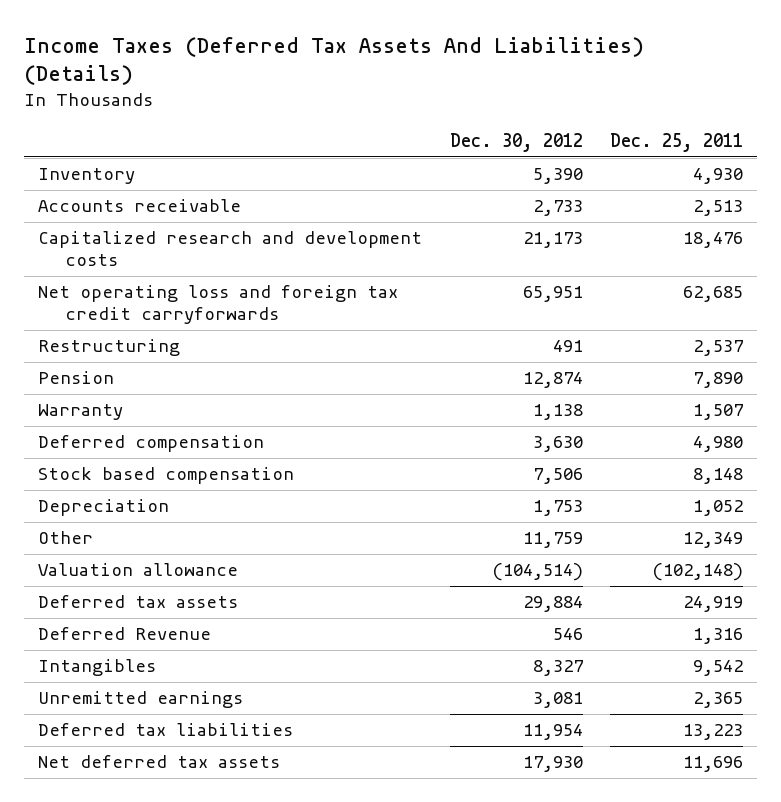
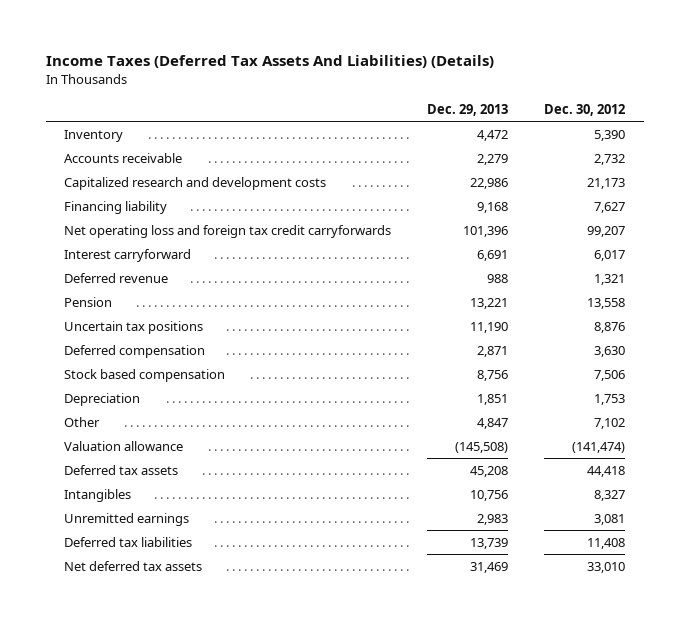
- | Dec. 30, 2012 | Dec. 25, 2011
+ | Dec. 29, 2013 | Dec. 30, 2012
- Accounts receivable | 2,733 | 2,513
+ Accounts receivable | 2,279 | 2,732
- Net operating loss and foreign tax credit carryforwards | 65,951 | 62,685
- Restructuring | 491 | 2,537
- Pension | 12,874 | 7,890
- Warranty | 1,138 | 1,507
+ Financing liability | 9,168 | 7,627
+ Net operating loss and foreign tax credit carryforwards | 101,396 | 99,207
+ Interest carryforward | 6,691 | 6,017
+ Deferred revenue | 988 | 1,321
+ Pension | 13,221 | 13,558
+ Uncertain tax positions | 11,190 | 8,876
- Other | 11,759 | 12,349
- Valuation allowance | (104,514) | (102,148)
- Deferred tax assets | 29,884 | 24,919
- Deferred Revenue | 546 | 1,316
+ Other | 4,847 | 7,102
+ Valuation allowance | (145,508) | (141,474)
+ Deferred tax assets | 45,208 | 44,418
- Deferred tax liabilities | 11,954 | 13,223
- Net deferred tax assets | 17,930 | 11,696
+ Deferred tax liabilities | 13,739 | 11,408
+ Net deferred tax assets | 31,469 | 33,010

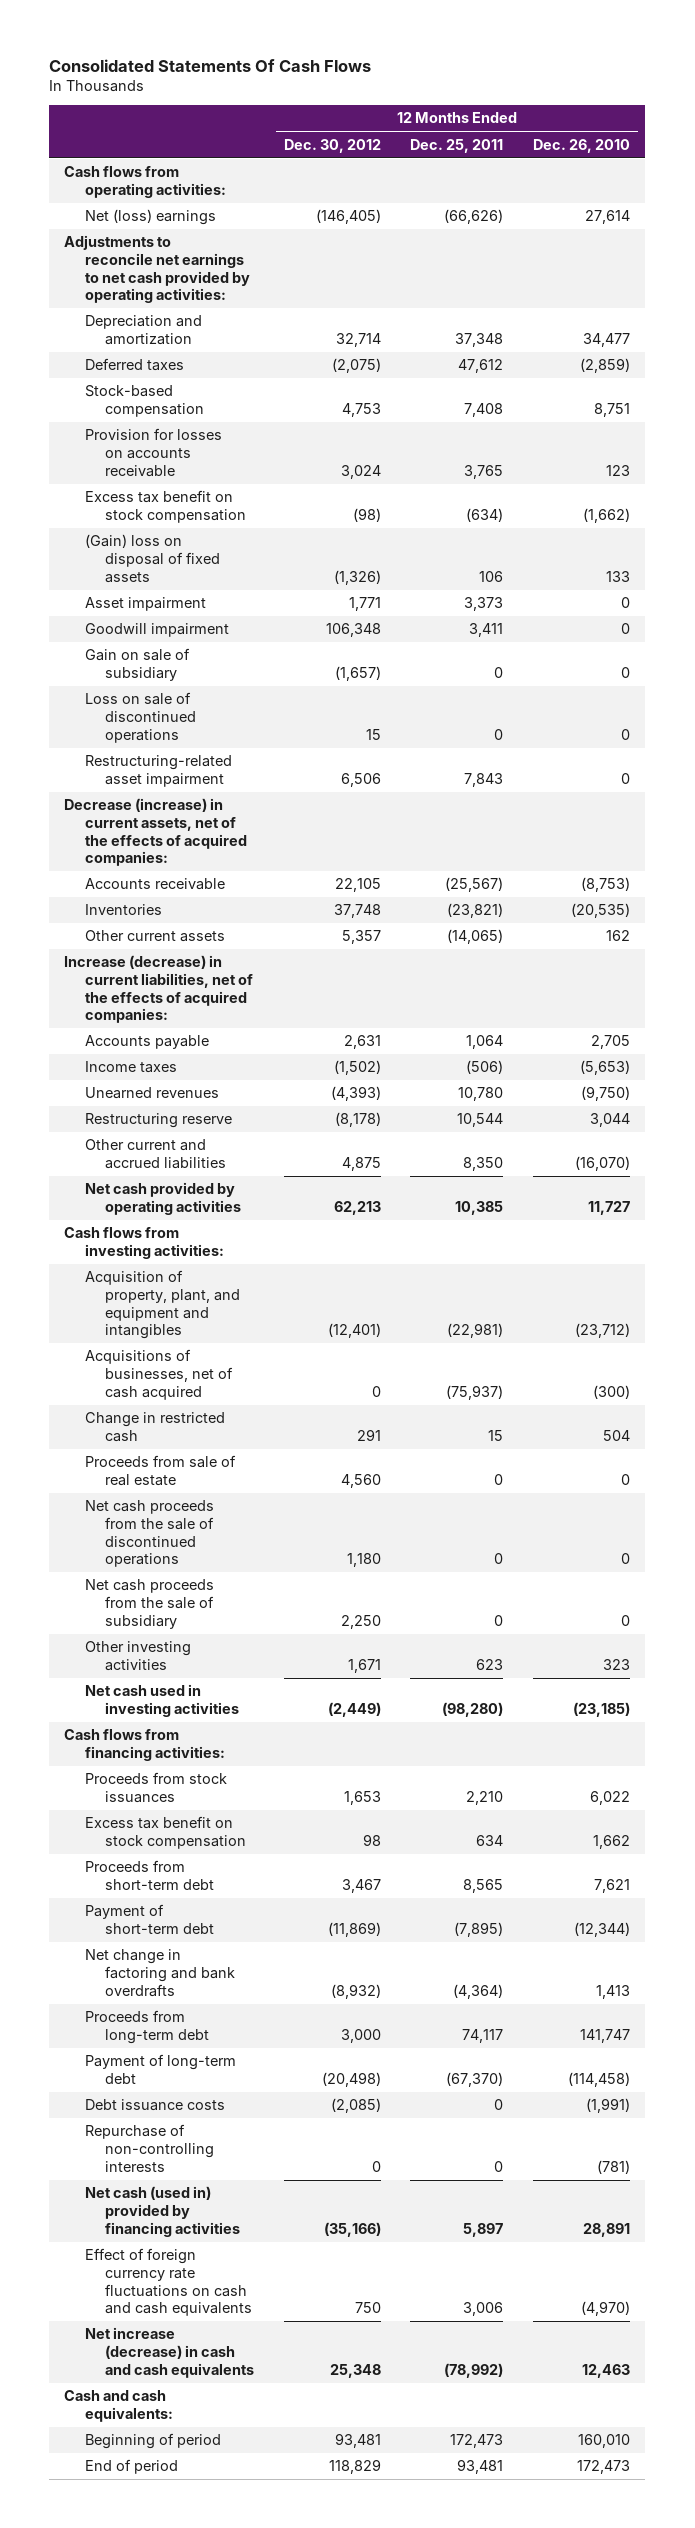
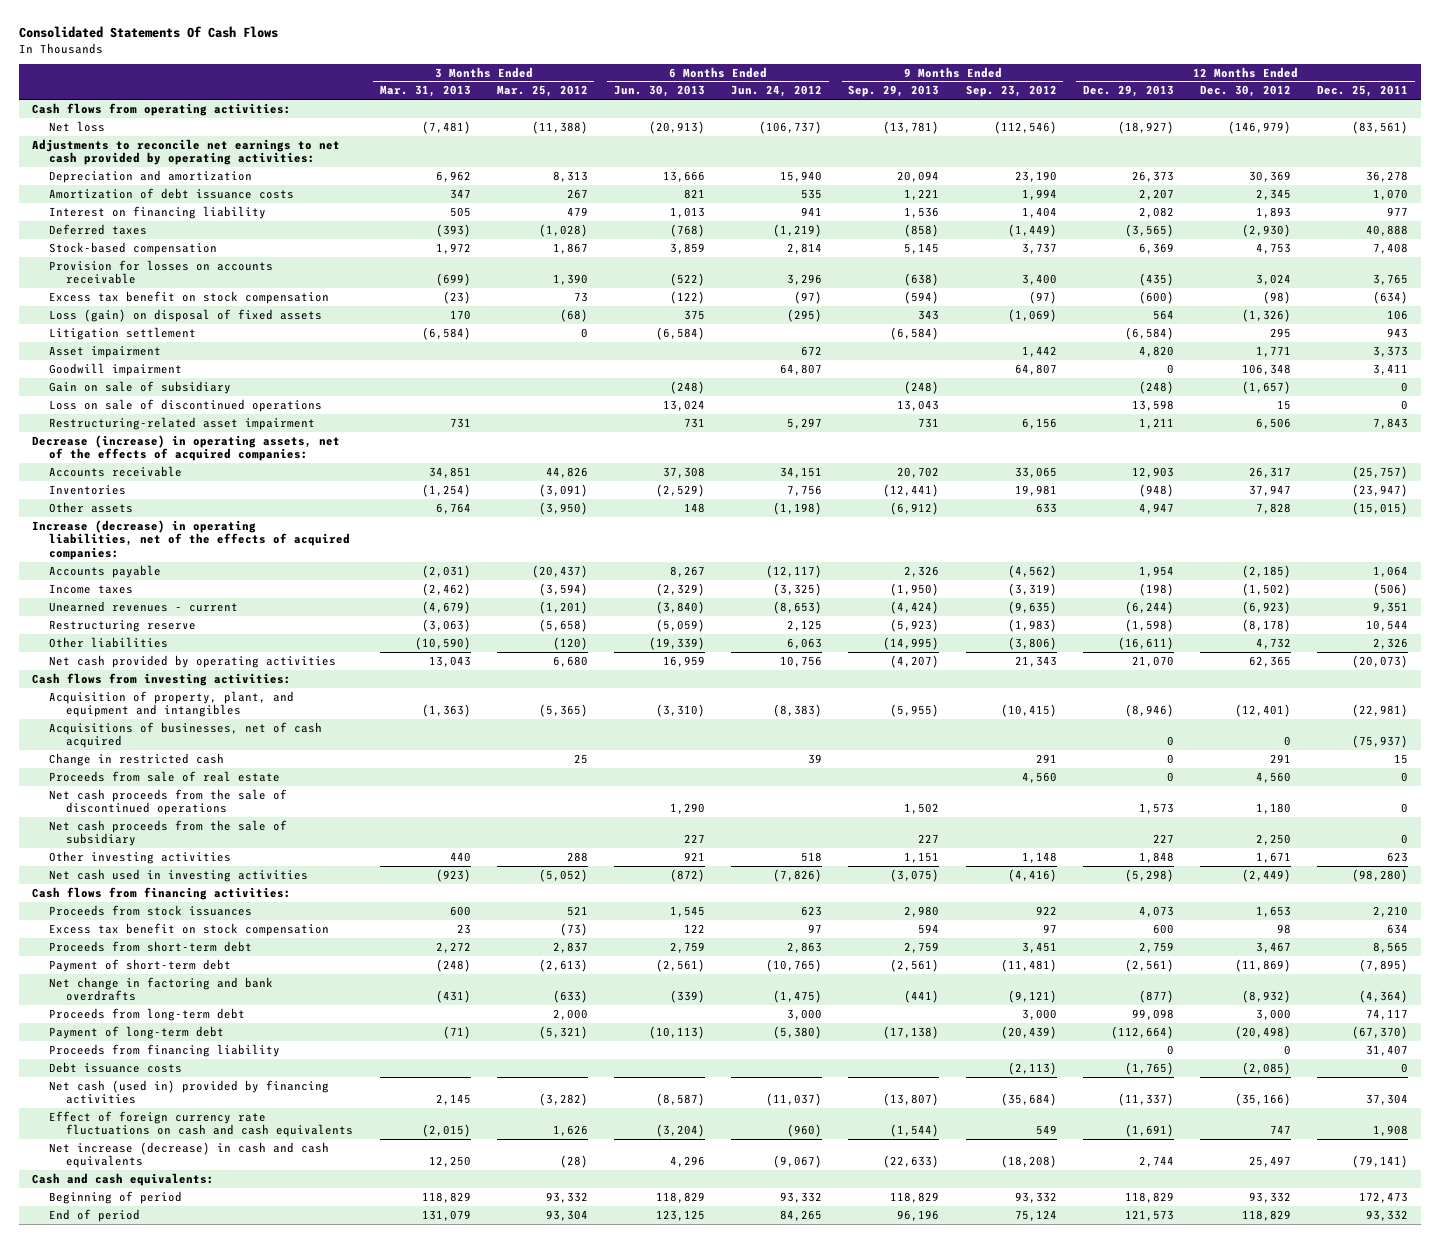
- | 12 Months Ended Dec. 30, 2012 | 12 Months Ended Dec. 25, 2011 | 12 Months Ended Dec. 26, 2010
+ | 3 Months Ended Mar. 31, 2013 | 3 Months Ended Mar. 25, 2012 | 6 Months Ended Jun. 30, 2013 | 6 Months Ended Jun. 24, 2012 | 9 Months Ended Sep. 29, 2013 | 9 Months Ended Sep. 23, 2012 | 12 Months Ended Dec. 29, 2013 | 12 Months Ended Dec. 30, 2012 | 12 Months Ended Dec. 25, 2011
- Net (loss) earnings | (146,405) | (66,626) | 27,614
+ Net loss | (7,481) | (11,388) | (20,913) | (106,737) | (13,781) | (112,546) | (18,927) | (146,979) | (83,561)
- Depreciation and amortization | 32,714 | 37,348 | 34,477
- Deferred taxes | (2,075) | 47,612 | (2,859)
+ Depreciation and amortization | 6,962 | 8,313 | 13,666 | 15,940 | 20,094 | 23,190 | 26,373 | 30,369 | 36,278
+ Amortization of debt issuance costs | 347 | 267 | 821 | 535 | 1,221 | 1,994 | 2,207 | 2,345 | 1,070
+ Interest on financing liability | 505 | 479 | 1,013 | 941 | 1,536 | 1,404 | 2,082 | 1,893 | 977
+ Deferred taxes | (393) | (1,028) | (768) | (1,219) | (858) | (1,449) | (3,565) | (2,930) | 40,888
- (Gain) loss on disposal of fixed assets | (1,326) | 106 | 133
+ Loss (gain) on disposal of fixed assets | 170 | (68) | 375 | (295) | 343 | (1,069) | 564 | (1,326) | 106
+ Litigation settlement | (6,584) | 0 | (6,584) | | (6,584) | | (6,584) | 295 | 943
- Decrease (increase) in current assets, net of the effects of acquired companies:
- Accounts receivable | 22,105 | (25,567) | (8,753)
- Inventories | 37,748 | (23,821) | (20,535)
- Other current assets | 5,357 | (14,065) | 162
- Increase (decrease) in current liabilities, net of the effects of acquired companies:
- Accounts payable | 2,631 | 1,064 | 2,705
+ Decrease (increase) in operating assets, net of the effects of acquired companies:
+ Accounts receivable | 34,851 | 44,826 | 37,308 | 34,151 | 20,702 | 33,065 | 12,903 | 26,317 | (25,757)
+ Inventories | (1,254) | (3,091) | (2,529) | 7,756 | (12,441) | 19,981 | (948) | 37,947 | (23,947)
+ Other assets | 6,764 | (3,950) | 148 | (1,198) | (6,912) | 633 | 4,947 | 7,828 | (15,015)
+ Increase (decrease) in operating liabilities, net of the effects of acquired companies:
+ Accounts payable | (2,031) | (20,437) | 8,267 | (12,117) | 2,326 | (4,562) | 1,954 | (2,185) | 1,064
- Unearned revenues | (4,393) | 10,780 | (9,750)
+ Unearned revenues - current | (4,679) | (1,201) | (3,840) | (8,653) | (4,424) | (9,635) | (6,244) | (6,923) | 9,351
- Other current and accrued liabilities | 4,875 | 8,350 | (16,070)
- Net cash provided by operating activities | 62,213 | 10,385 | 11,727
+ Other liabilities | (10,590) | (120) | (19,339) | 6,063 | (14,995) | (3,806) | (16,611) | 4,732 | 2,326
+ Net cash provided by operating activities | 13,043 | 6,680 | 16,959 | 10,756 | (4,207) | 21,343 | 21,070 | 62,365 | (20,073)
+ Proceeds from financing liability | | | | | | | 0 | 0 | 31,407
- Repurchase of non-controlling interests | 0 | 0 | (781)
- Net cash (used in) provided by financing activities | (35,166) | 5,897 | 28,891
- Effect of foreign currency rate fluctuations on cash and cash equivalents | 750 | 3,006 | (4,970)
- Net increase (decrease) in cash and cash equivalents | 25,348 | (78,992) | 12,463
+ Net cash (used in) provided by financing activities | 2,145 | (3,282) | (8,587) | (11,037) | (13,807) | (35,684) | (11,337) | (35,166) | 37,304
+ Effect of foreign currency rate fluctuations on cash and cash equivalents | (2,015) | 1,626 | (3,204) | (960) | (1,544) | 549 | (1,691) | 747 | 1,908
+ Net increase (decrease) in cash and cash equivalents | 12,250 | (28) | 4,296 | (9,067) | (22,633) | (18,208) | 2,744 | 25,497 | (79,141)
- Beginning of period | 93,481 | 172,473 | 160,010
- End of period | 118,829 | 93,481 | 172,473
+ Beginning of period | 118,829 | 93,332 | 118,829 | 93,332 | 118,829 | 93,332 | 118,829 | 93,332 | 172,473
+ End of period | 131,079 | 93,304 | 123,125 | 84,265 | 96,196 | 75,124 | 121,573 | 118,829 | 93,332

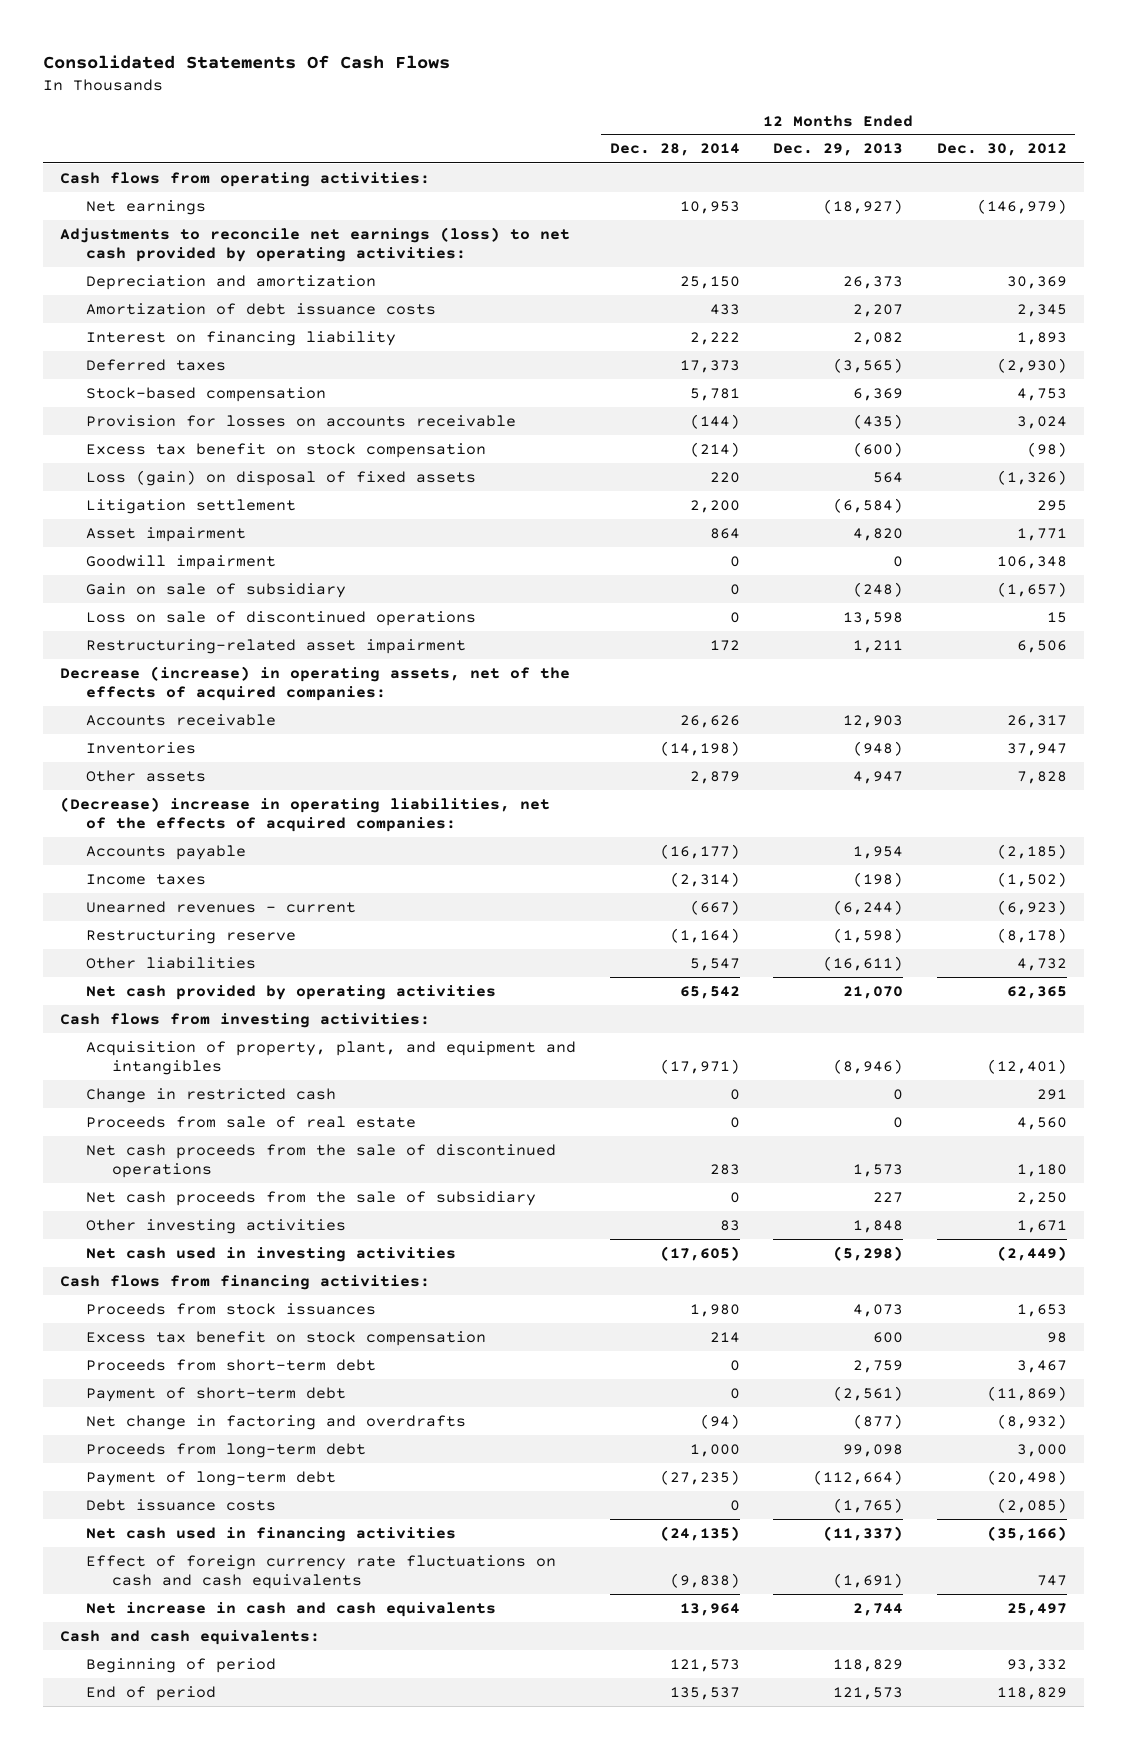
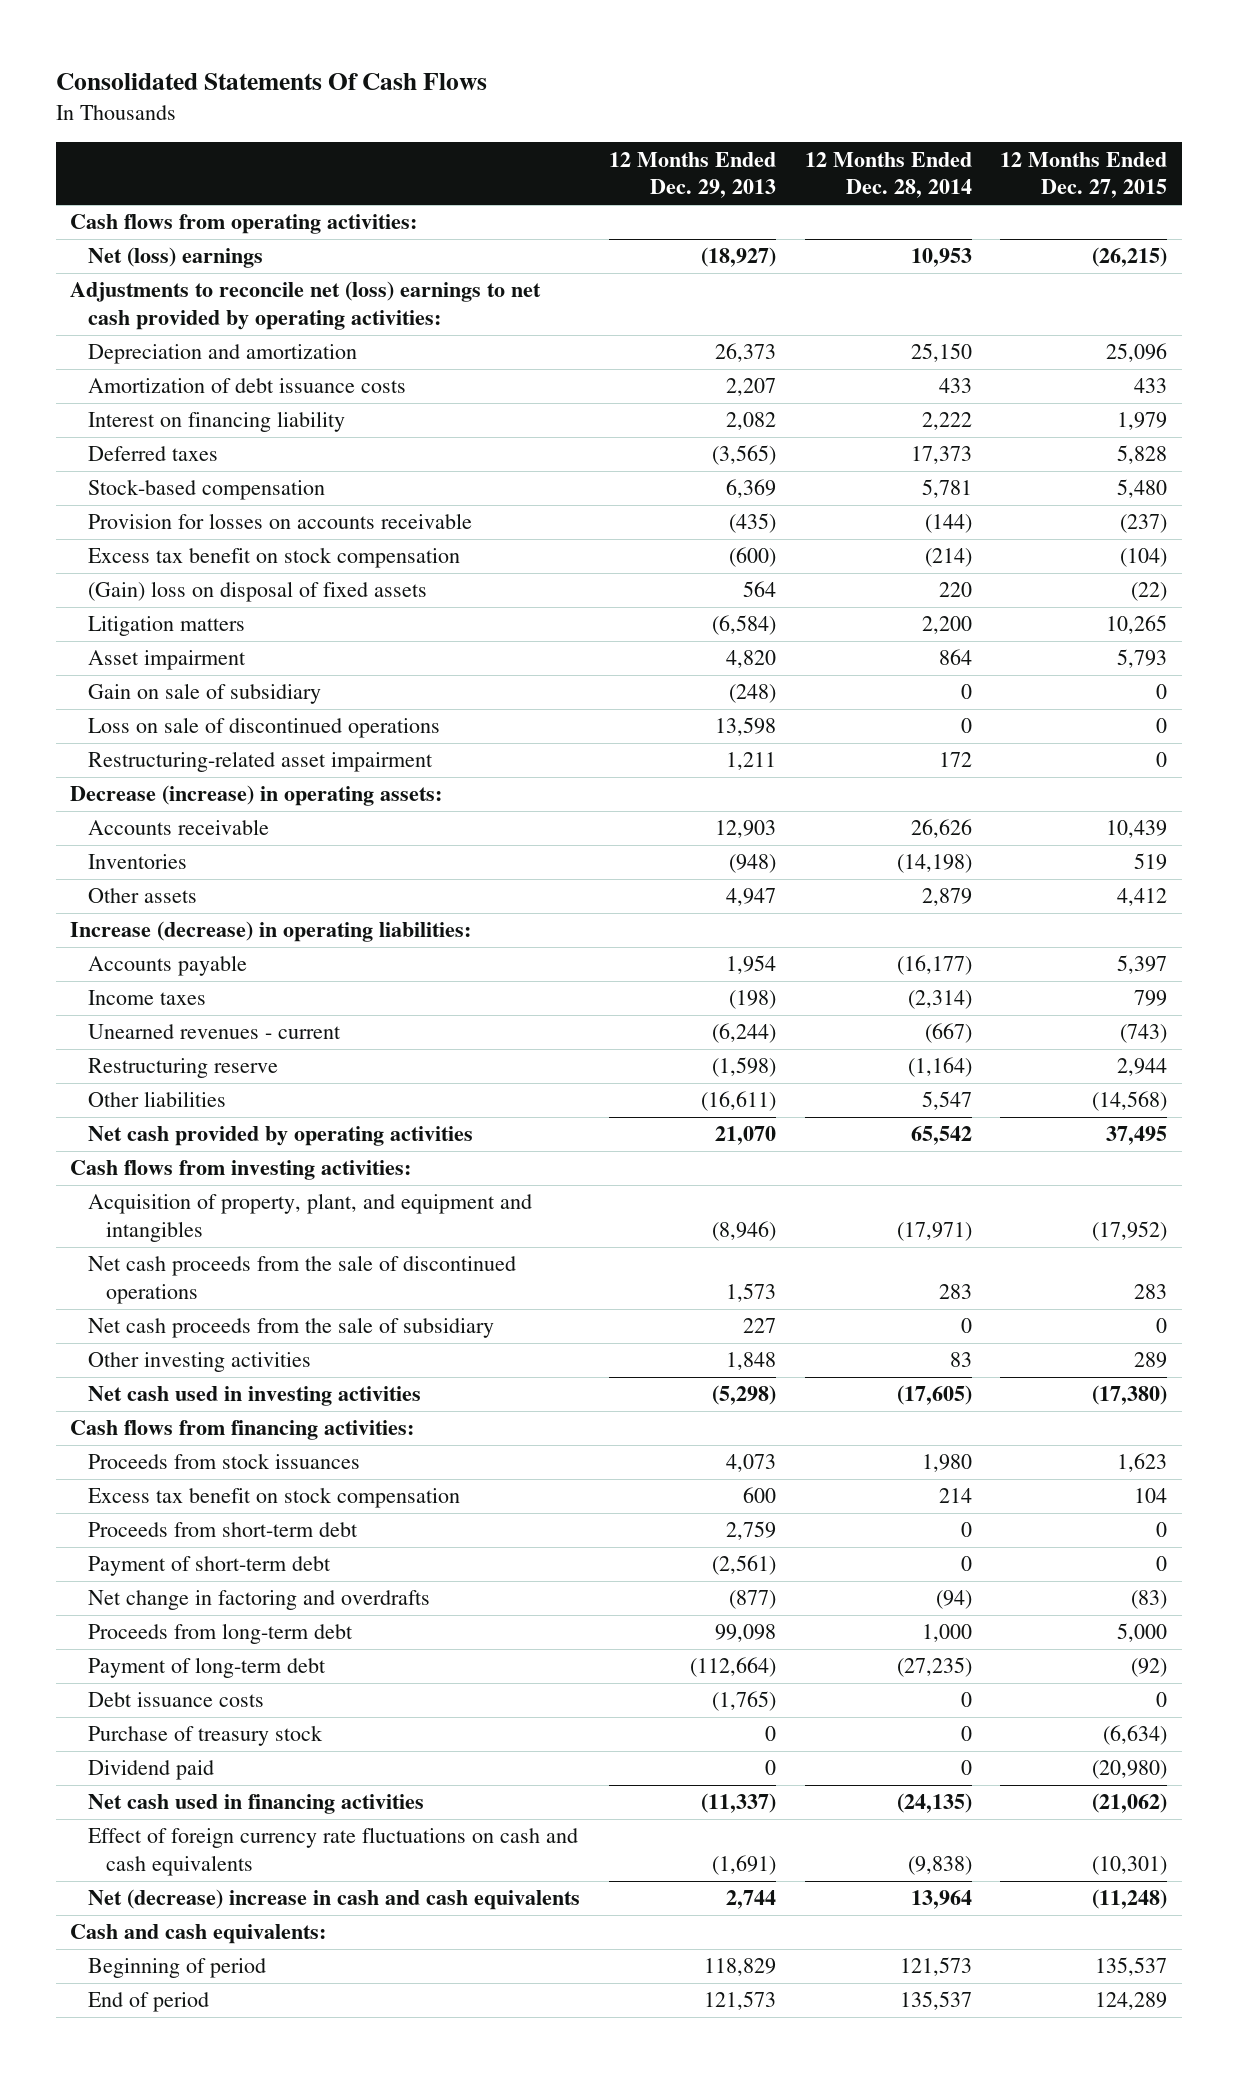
- | 12 Months Ended Dec. 28, 2014 | 12 Months Ended Dec. 29, 2013 | 12 Months Ended Dec. 30, 2012
+ | 12 Months Ended Dec. 29, 2013 | 12 Months Ended Dec. 28, 2014 | 12 Months Ended Dec. 27, 2015
- Net earnings | 10,953 | (18,927) | (146,979)
- Adjustments to reconcile net earnings (loss) to net cash provided by operating activities:
+ Net (loss) earnings | (18,927) | 10,953 | (26,215)
+ Adjustments to reconcile net (loss) earnings to net cash provided by operating activities:
- Loss (gain) on disposal of fixed assets | 220 | 564 | (1,326)
- Litigation settlement | 2,200 | (6,584) | 295
+ (Gain) loss on disposal of fixed assets | 564 | 220 | (22)
+ Litigation matters | (6,584) | 2,200 | 10,265
- Goodwill impairment | 0 | 0 | 106,348
- Decrease (increase) in operating assets, net of the effects of acquired companies:
+ Decrease (increase) in operating assets:
- (Decrease) increase in operating liabilities, net of the effects of acquired companies:
+ Increase (decrease) in operating liabilities:
- Change in restricted cash | 0 | 0 | 291
- Proceeds from sale of real estate | 0 | 0 | 4,560
+ Purchase of treasury stock | 0 | 0 | (6,634)
+ Dividend paid | 0 | 0 | (20,980)
- Net increase in cash and cash equivalents | 13,964 | 2,744 | 25,497
+ Net (decrease) increase in cash and cash equivalents | 2,744 | 13,964 | (11,248)

